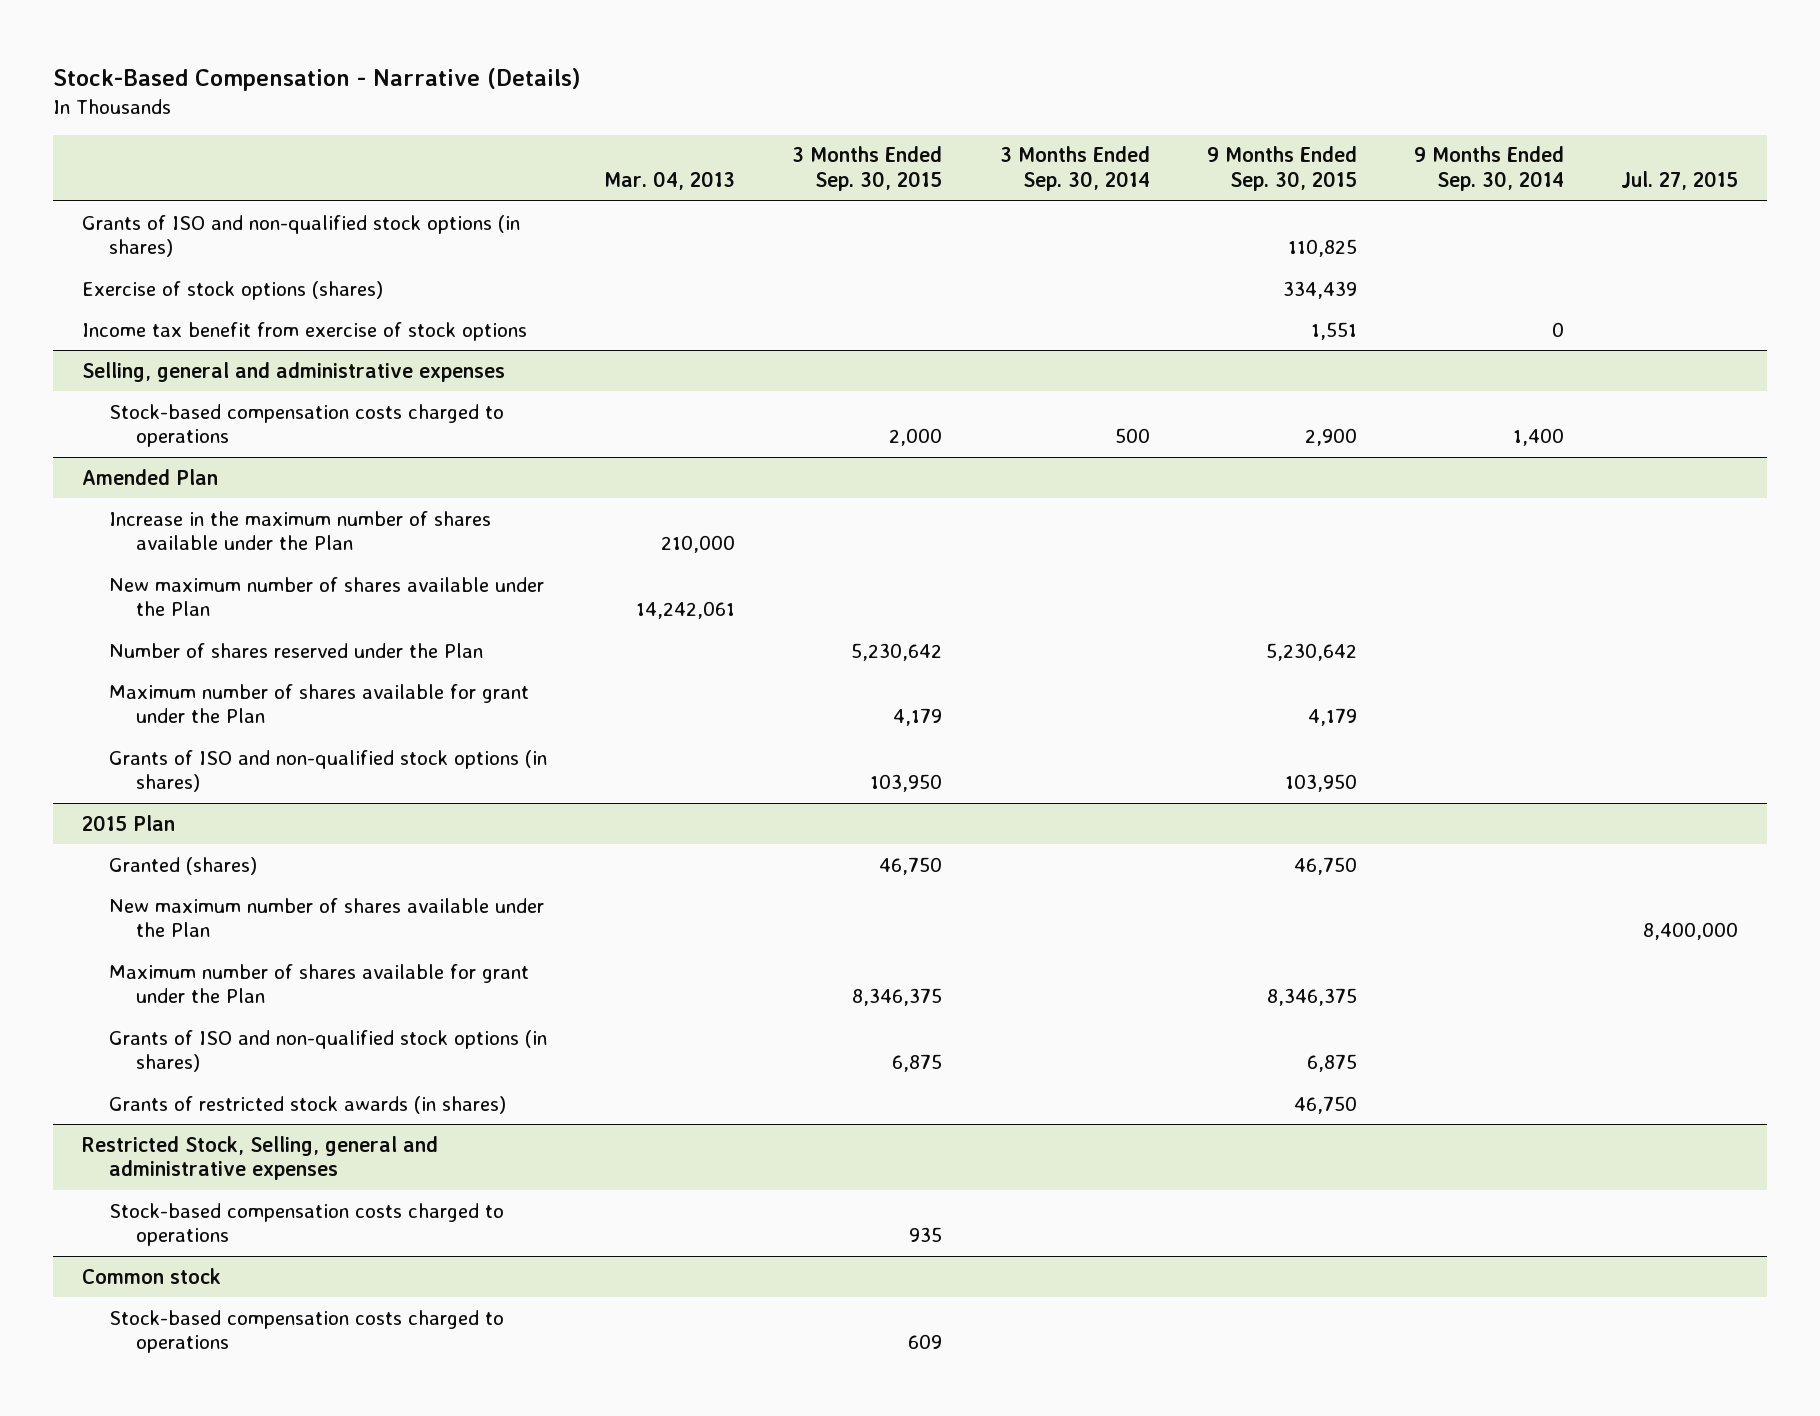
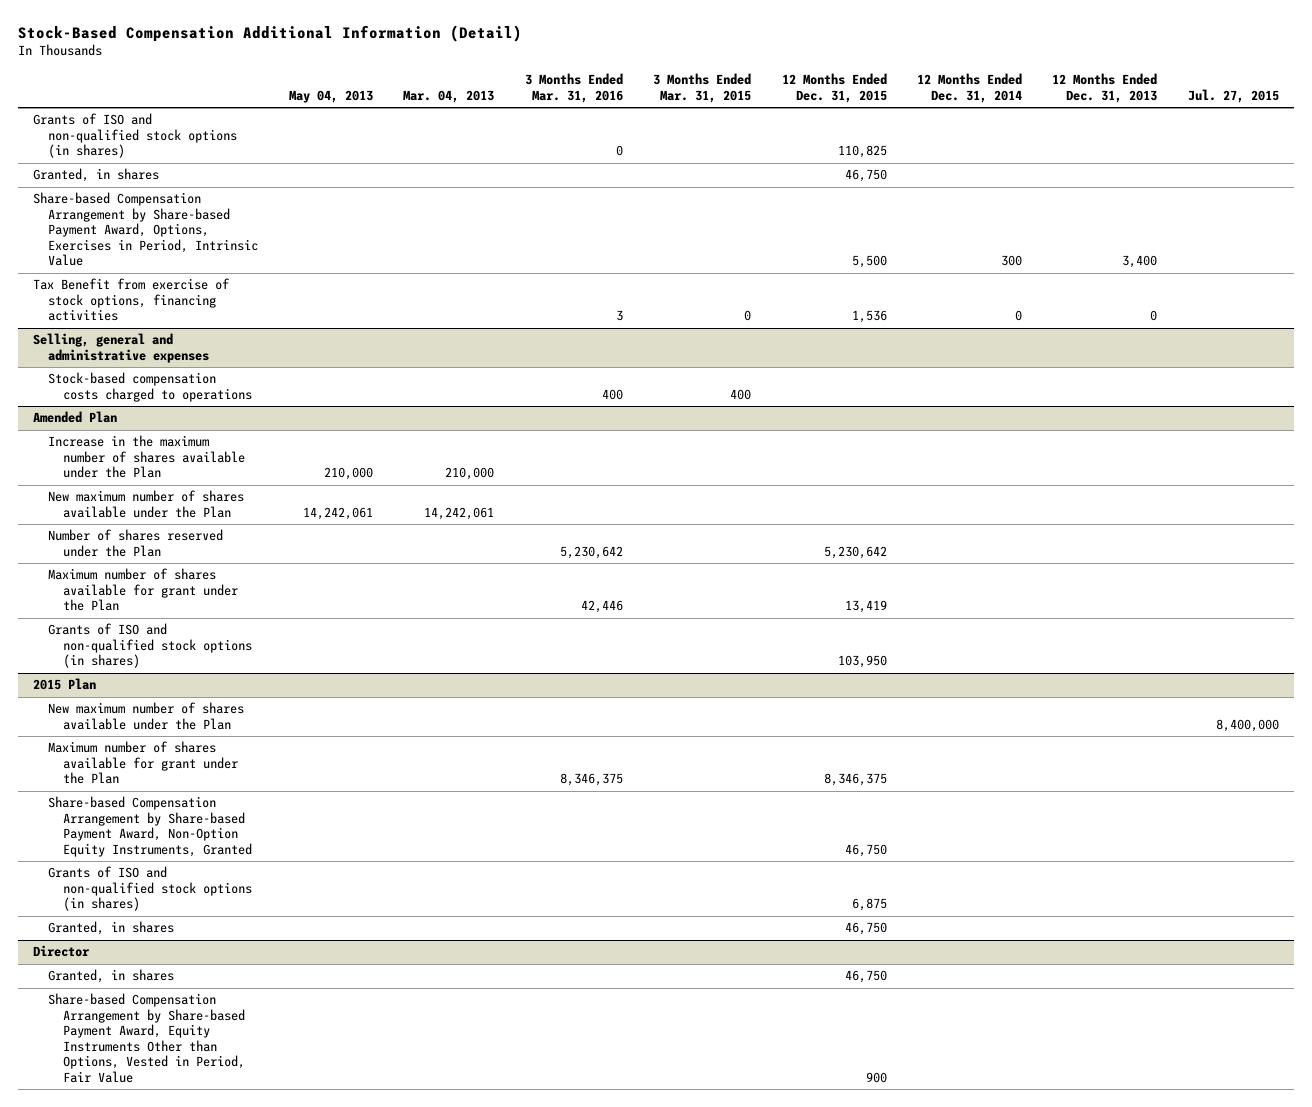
- Stock-Based Compensation - Narrative (Details)
+ Stock-Based Compensation Additional Information (Detail)
- | Mar. 04, 2013 | 3 Months Ended Sep. 30, 2015 | 3 Months Ended Sep. 30, 2014 | 9 Months Ended Sep. 30, 2015 | 9 Months Ended Sep. 30, 2014 | Jul. 27, 2015
+ | May 04, 2013 | Mar. 04, 2013 | 3 Months Ended Mar. 31, 2016 | 3 Months Ended Mar. 31, 2015 | 12 Months Ended Dec. 31, 2015 | 12 Months Ended Dec. 31, 2014 | 12 Months Ended Dec. 31, 2013 | Jul. 27, 2015
- Exercise of stock options (shares) | | | | 334,439 | |
- Income tax benefit from exercise of stock options | | | | 1,551 | 0 |
+ Granted, in shares | | | | | 46,750 | | |
+ Share-based Compensation Arrangement by Share-based Payment Award, Options, Exercises in Period, Intrinsic Value | | | | | 5,500 | 300 | 3,400 |
+ Tax Benefit from exercise of stock options, financing activities | | | 3 | 0 | 1,536 | 0 | 0 |
@ 2015 Plan
- Granted (shares) | | 46,750 | | 46,750 | |
+ Share-based Compensation Arrangement by Share-based Payment Award, Non-Option Equity Instruments, Granted | | | | | 46,750 | | |
- Grants of restricted stock awards (in shares) | | | | 46,750 | |
- Restricted Stock, Selling, general and administrative expenses
- Stock-based compensation costs charged to operations | | 935 | | | |
- Common stock
- Stock-based compensation costs charged to operations | | 609 | | | |
@ 2015 Plan
+ Granted, in shares | | | | | 46,750 | | |
+ Director
+ Granted, in shares | | | | | 46,750 | | |
+ Share-based Compensation Arrangement by Share-based Payment Award, Equity Instruments Other than Options, Vested in Period, Fair Value | | | | | 900 | | |

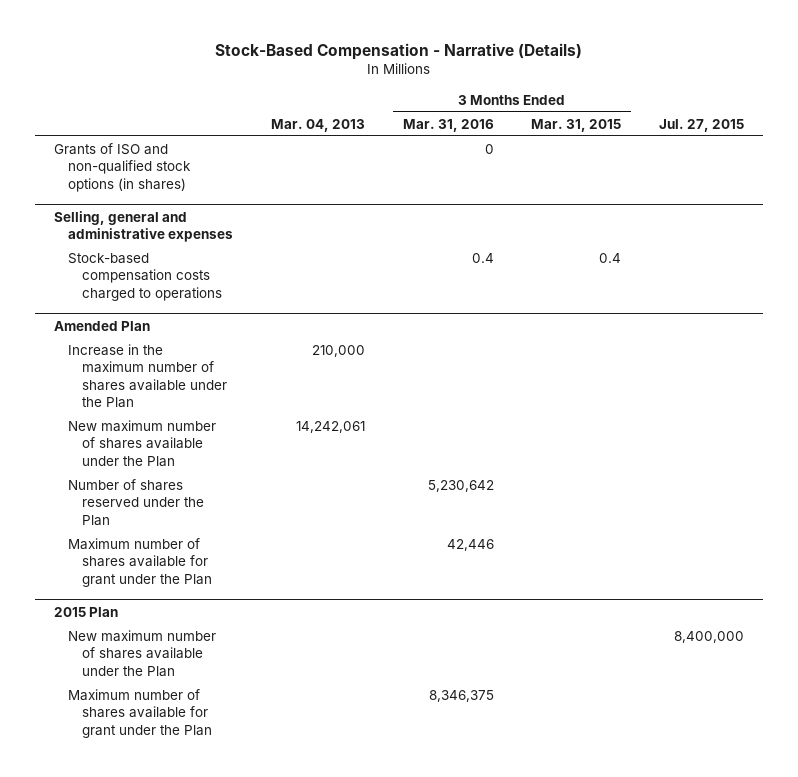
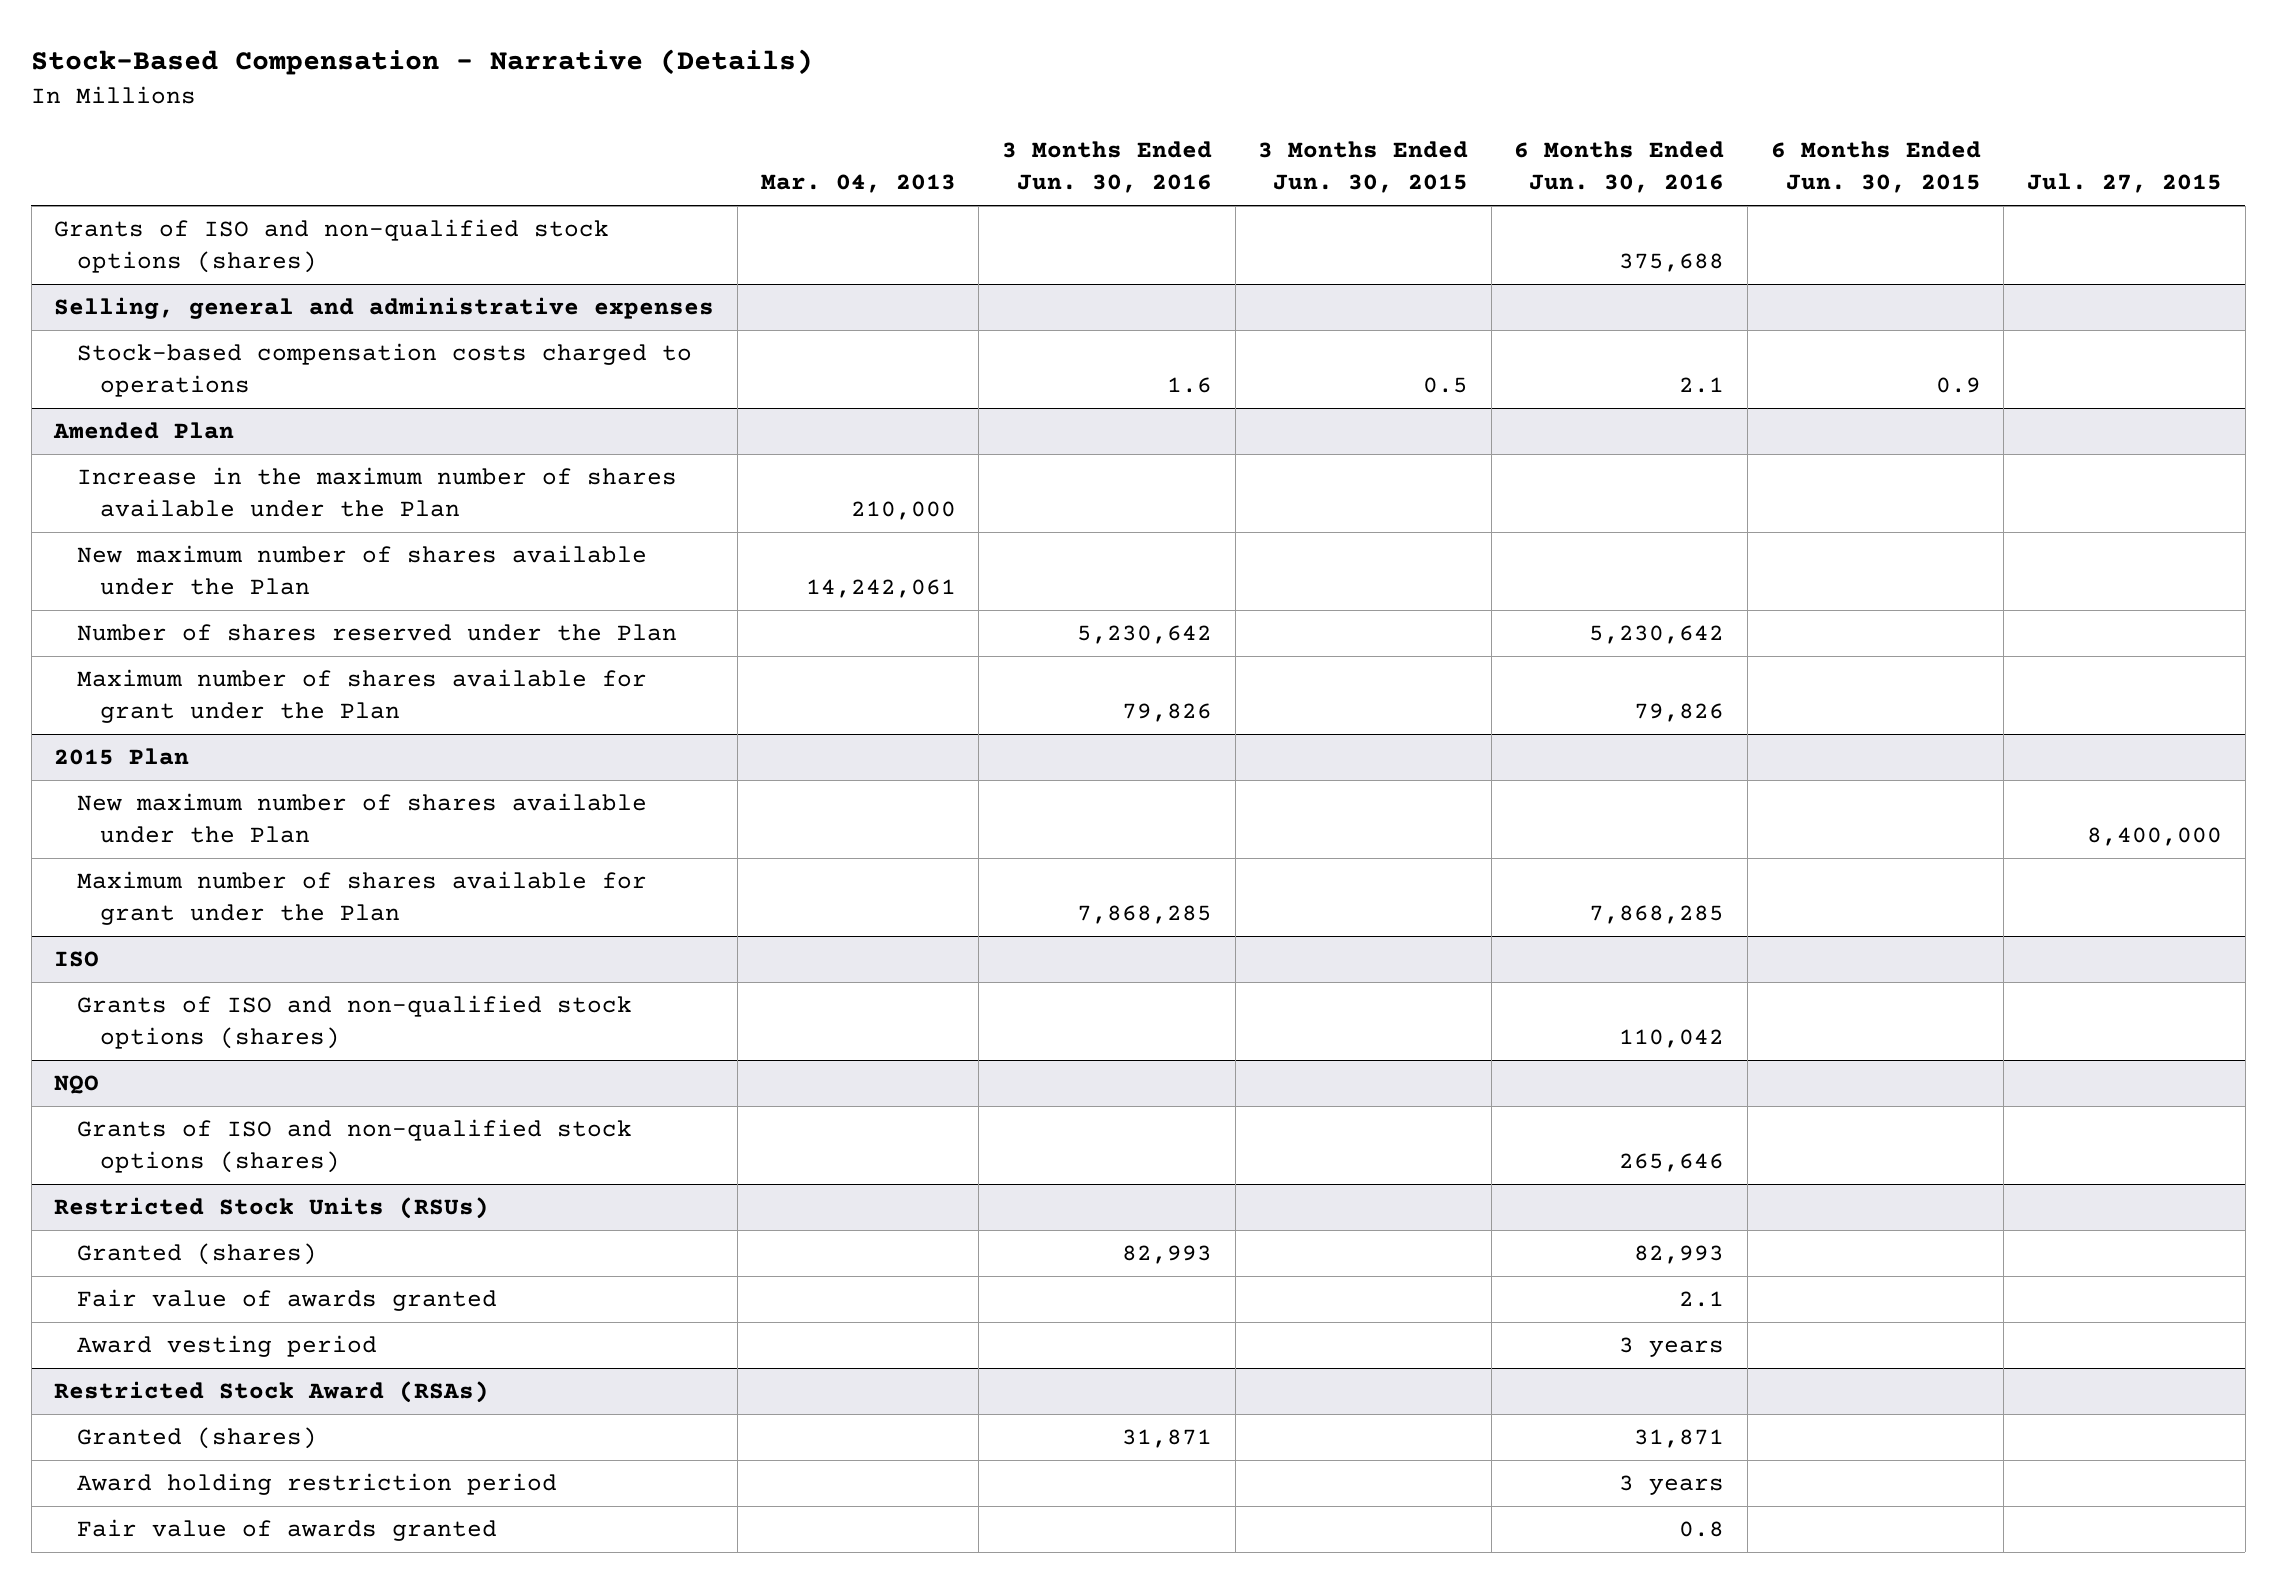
- | Mar. 04, 2013 | 3 Months Ended Mar. 31, 2016 | 3 Months Ended Mar. 31, 2015 | Jul. 27, 2015
+ | Mar. 04, 2013 | 3 Months Ended Jun. 30, 2016 | 3 Months Ended Jun. 30, 2015 | 6 Months Ended Jun. 30, 2016 | 6 Months Ended Jun. 30, 2015 | Jul. 27, 2015
- Grants of ISO and non-qualified stock options (in shares) | | 0 | |
+ Grants of ISO and non-qualified stock options (shares) | | | | 375,688 | |
+ ISO
+ Grants of ISO and non-qualified stock options (shares) | | | | 110,042 | |
+ NQO
+ Grants of ISO and non-qualified stock options (shares) | | | | 265,646 | |
+ Restricted Stock Units (RSUs)
+ Granted (shares) | | 82,993 | | 82,993 | |
+ Fair value of awards granted | | | | 2.1 | |
+ Award vesting period | | | | 3 years | |
+ Restricted Stock Award (RSAs)
+ Granted (shares) | | 31,871 | | 31,871 | |
+ Award holding restriction period | | | | 3 years | |
+ Fair value of awards granted | | | | 0.8 | |

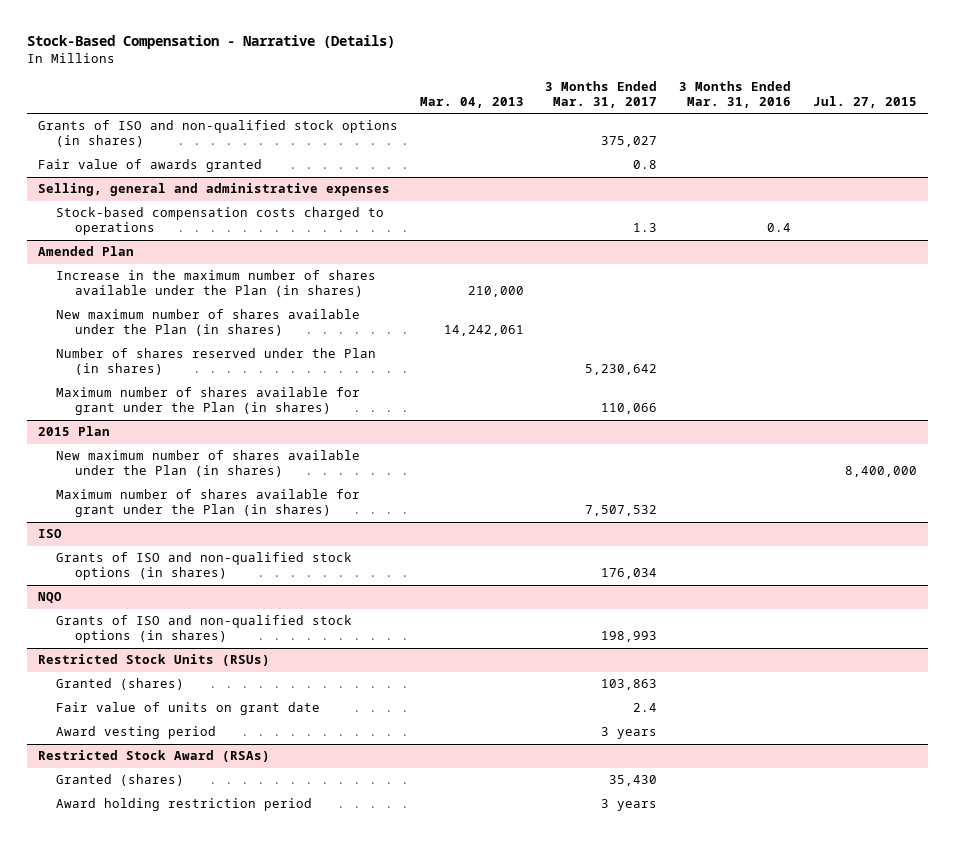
- | Mar. 04, 2013 | 3 Months Ended Jun. 30, 2016 | 3 Months Ended Jun. 30, 2015 | 6 Months Ended Jun. 30, 2016 | 6 Months Ended Jun. 30, 2015 | Jul. 27, 2015
+ | Mar. 04, 2013 | 3 Months Ended Mar. 31, 2017 | 3 Months Ended Mar. 31, 2016 | Jul. 27, 2015
- Grants of ISO and non-qualified stock options (shares) | | | | 375,688 | |
+ Grants of ISO and non-qualified stock options (in shares) | | 375,027 | |
+ Fair value of awards granted | | 0.8 | |
@ Amended Plan
- Increase in the maximum number of shares available under the Plan | 210,000 | | | | |
- New maximum number of shares available under the Plan | 14,242,061 | | | | |
- Number of shares reserved under the Plan | | 5,230,642 | | 5,230,642 | |
- Maximum number of shares available for grant under the Plan | | 79,826 | | 79,826 | |
+ Increase in the maximum number of shares available under the Plan (in shares) | 210,000 | | |
+ New maximum number of shares available under the Plan (in shares) | 14,242,061 | | |
+ Number of shares reserved under the Plan (in shares) | | 5,230,642 | |
+ Maximum number of shares available for grant under the Plan (in shares) | | 110,066 | |
@ 2015 Plan
- New maximum number of shares available under the Plan | | | | | | 8,400,000
- Maximum number of shares available for grant under the Plan | | 7,868,285 | | 7,868,285 | |
+ New maximum number of shares available under the Plan (in shares) | | | | 8,400,000
+ Maximum number of shares available for grant under the Plan (in shares) | | 7,507,532 | |
@ ISO
- Grants of ISO and non-qualified stock options (shares) | | | | 110,042 | |
+ Grants of ISO and non-qualified stock options (in shares) | | 176,034 | |
@ NQO
- Grants of ISO and non-qualified stock options (shares) | | | | 265,646 | |
+ Grants of ISO and non-qualified stock options (in shares) | | 198,993 | |
@ Restricted Stock Units (RSUs)
- Fair value of awards granted | | | | 2.1 | |
+ Fair value of units on grant date | | 2.4 | |
@ Restricted Stock Award (RSAs)
- Fair value of awards granted | | | | 0.8 | |

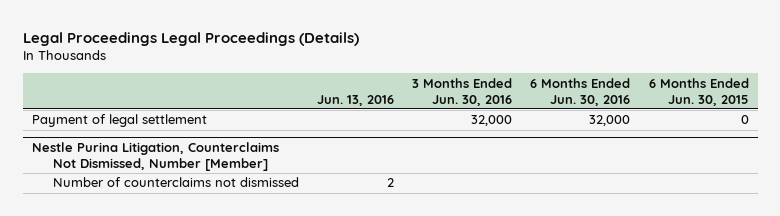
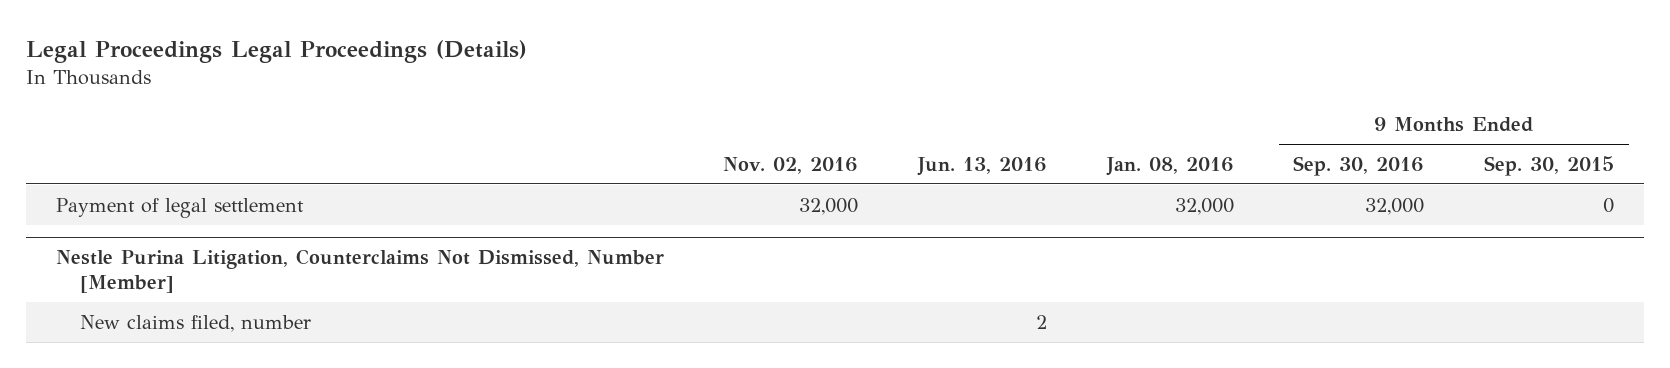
- | Jun. 13, 2016 | 3 Months Ended Jun. 30, 2016 | 6 Months Ended Jun. 30, 2016 | 6 Months Ended Jun. 30, 2015
+ | Nov. 02, 2016 | Jun. 13, 2016 | Jan. 08, 2016 | 9 Months Ended Sep. 30, 2016 | 9 Months Ended Sep. 30, 2015
@ Nestle Purina Litigation, Counterclaims Not Dismissed, Number [Member]
- Number of counterclaims not dismissed | 2 | | |
+ New claims filed, number | | 2 | | |

